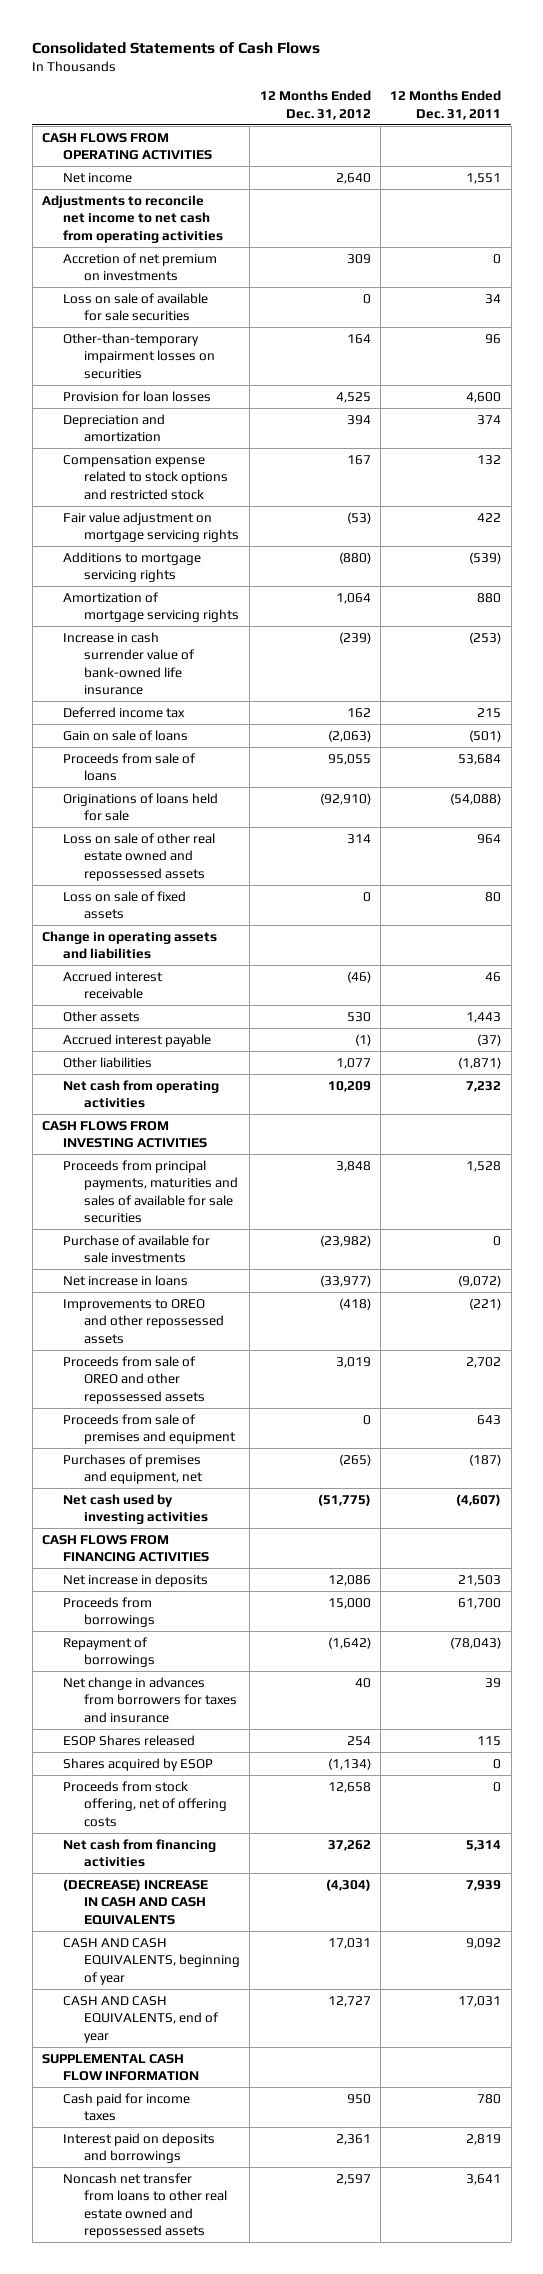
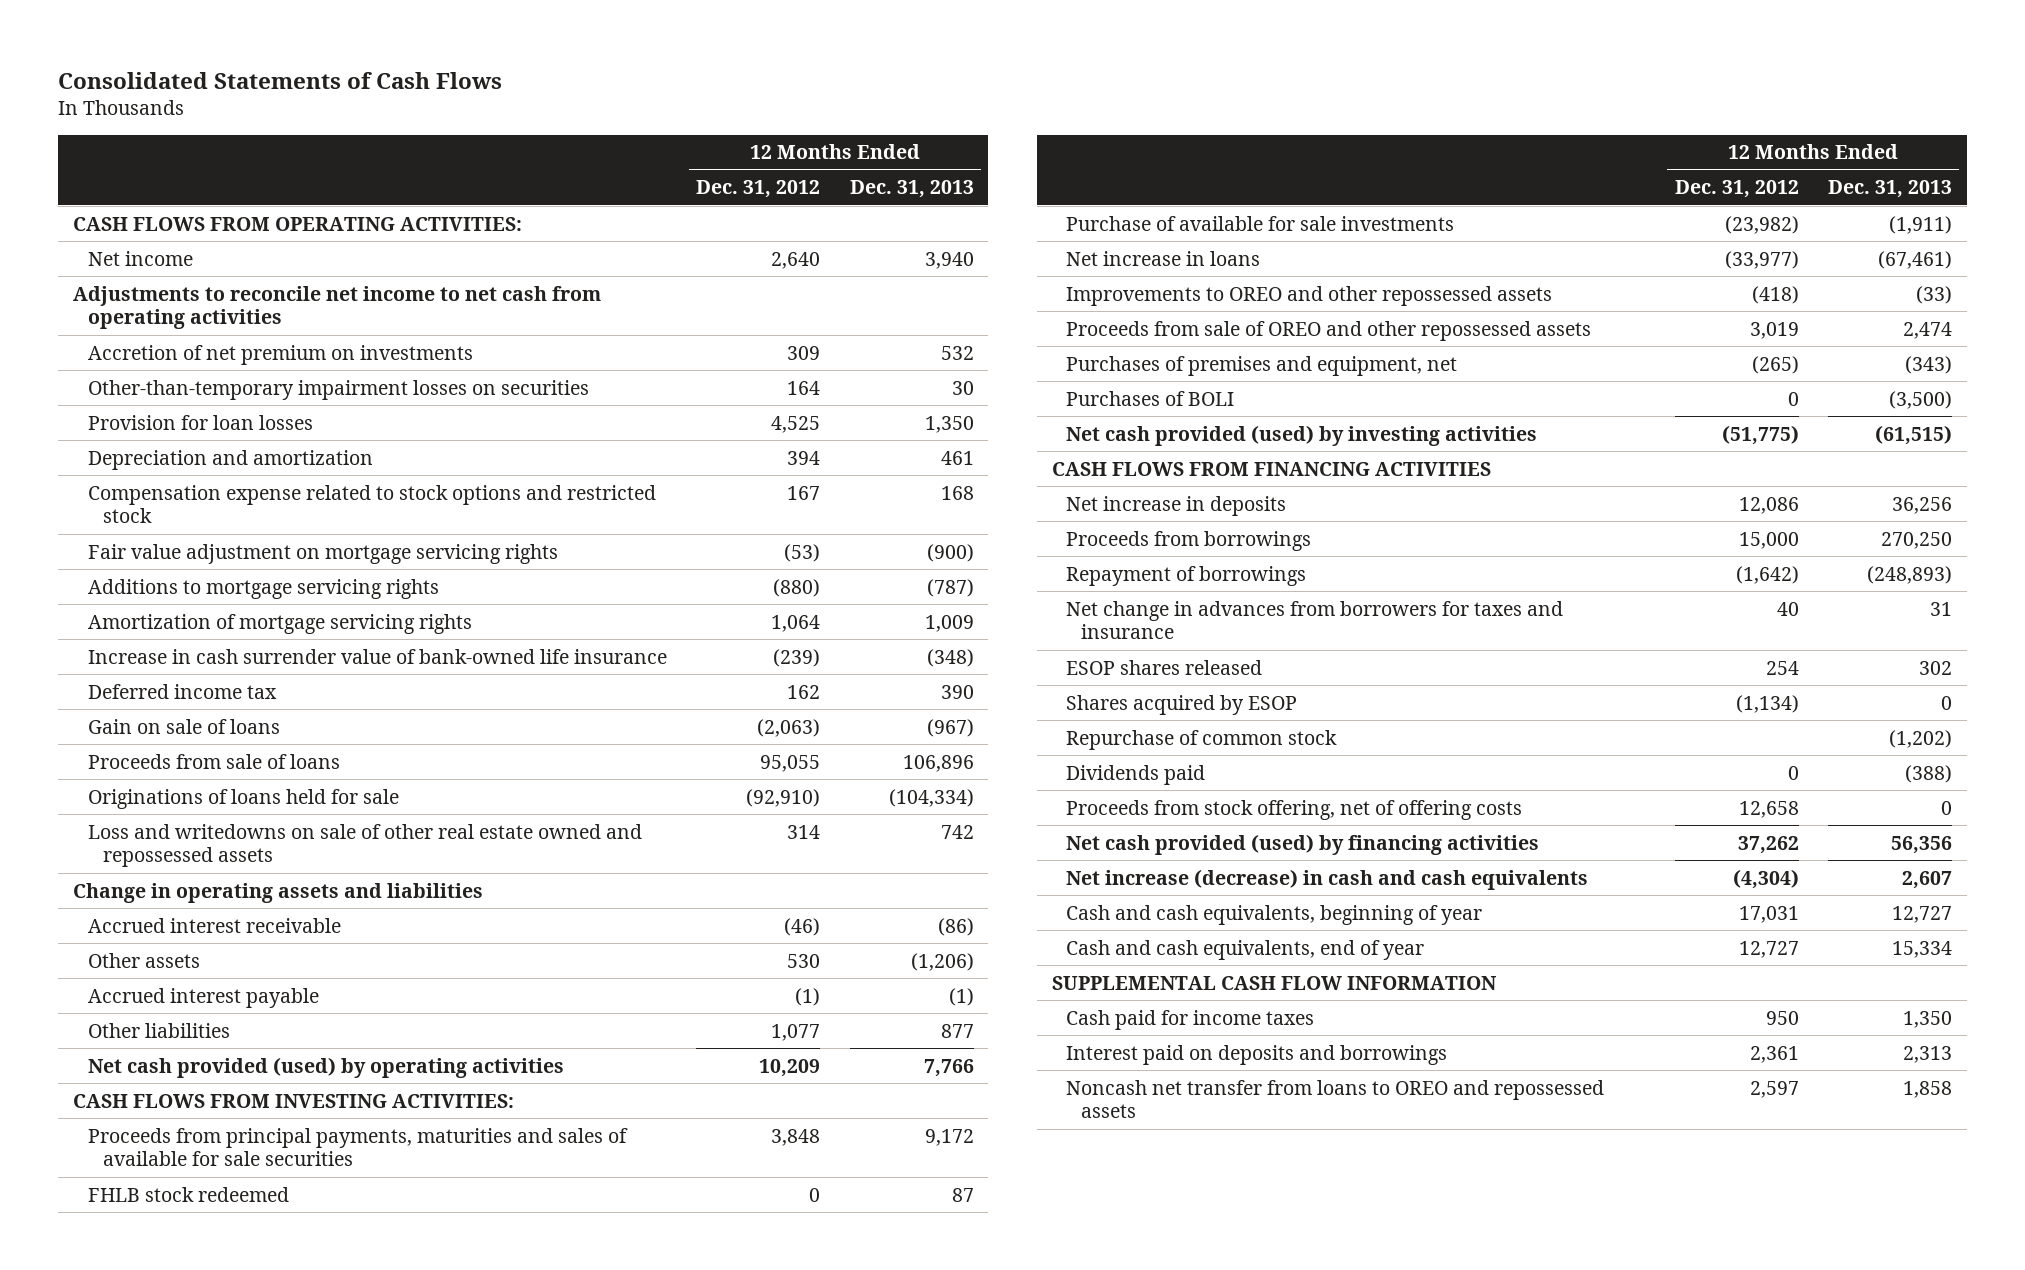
- | 12 Months Ended Dec. 31, 2012 | 12 Months Ended Dec. 31, 2011
+ | 12 Months Ended Dec. 31, 2012 | 12 Months Ended Dec. 31, 2013
- CASH FLOWS FROM OPERATING ACTIVITIES
+ CASH FLOWS FROM OPERATING ACTIVITIES:
- Loss on sale of available for sale securities | 0 | 34
- Loss on sale of other real estate owned and repossessed assets | 314 | 964
- Loss on sale of fixed assets | 0 | 80
+ Loss and writedowns on sale of other real estate owned and repossessed assets | 314 | 742
- Net cash from operating activities | 10,209 | 7,232
- CASH FLOWS FROM INVESTING ACTIVITIES
+ Net cash provided (used) by operating activities | 10,209 | 7,766
+ CASH FLOWS FROM INVESTING ACTIVITIES:
+ FHLB stock redeemed | 0 | 87
- Proceeds from sale of premises and equipment | 0 | 643
- Net cash used by investing activities | (51,775) | (4,607)
+ Purchases of BOLI | 0 | (3,500)
+ Net cash provided (used) by investing activities | (51,775) | (61,515)
- ESOP Shares released | 254 | 115
+ ESOP shares released | 254 | 302
+ Repurchase of common stock | | (1,202)
+ Dividends paid | 0 | (388)
- Net cash from financing activities | 37,262 | 5,314
- (DECREASE) INCREASE IN CASH AND CASH EQUIVALENTS | (4,304) | 7,939
- CASH AND CASH EQUIVALENTS, beginning of year | 17,031 | 9,092
- CASH AND CASH EQUIVALENTS, end of year | 12,727 | 17,031
+ Net cash provided (used) by financing activities | 37,262 | 56,356
+ Net increase (decrease) in cash and cash equivalents | (4,304) | 2,607
+ Cash and cash equivalents, beginning of year | 17,031 | 12,727
+ Cash and cash equivalents, end of year | 12,727 | 15,334
- Noncash net transfer from loans to other real estate owned and repossessed assets | 2,597 | 3,641
+ Noncash net transfer from loans to OREO and repossessed assets | 2,597 | 1,858

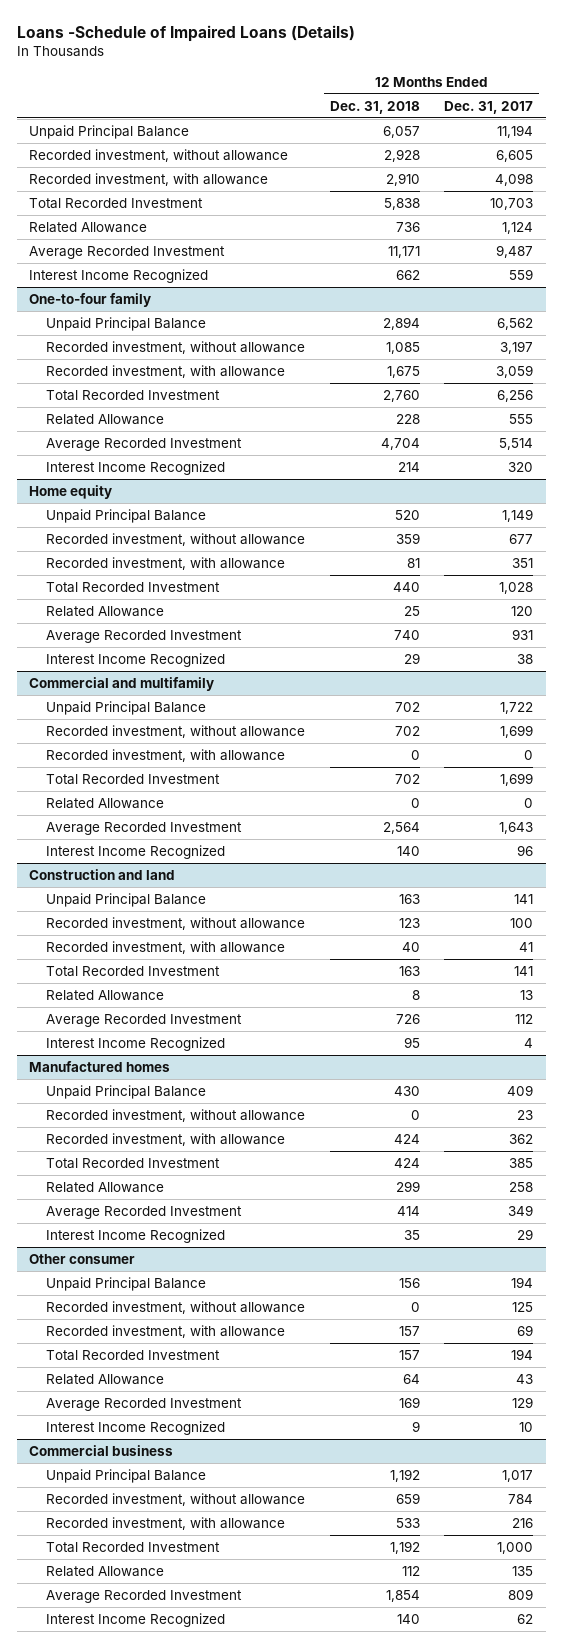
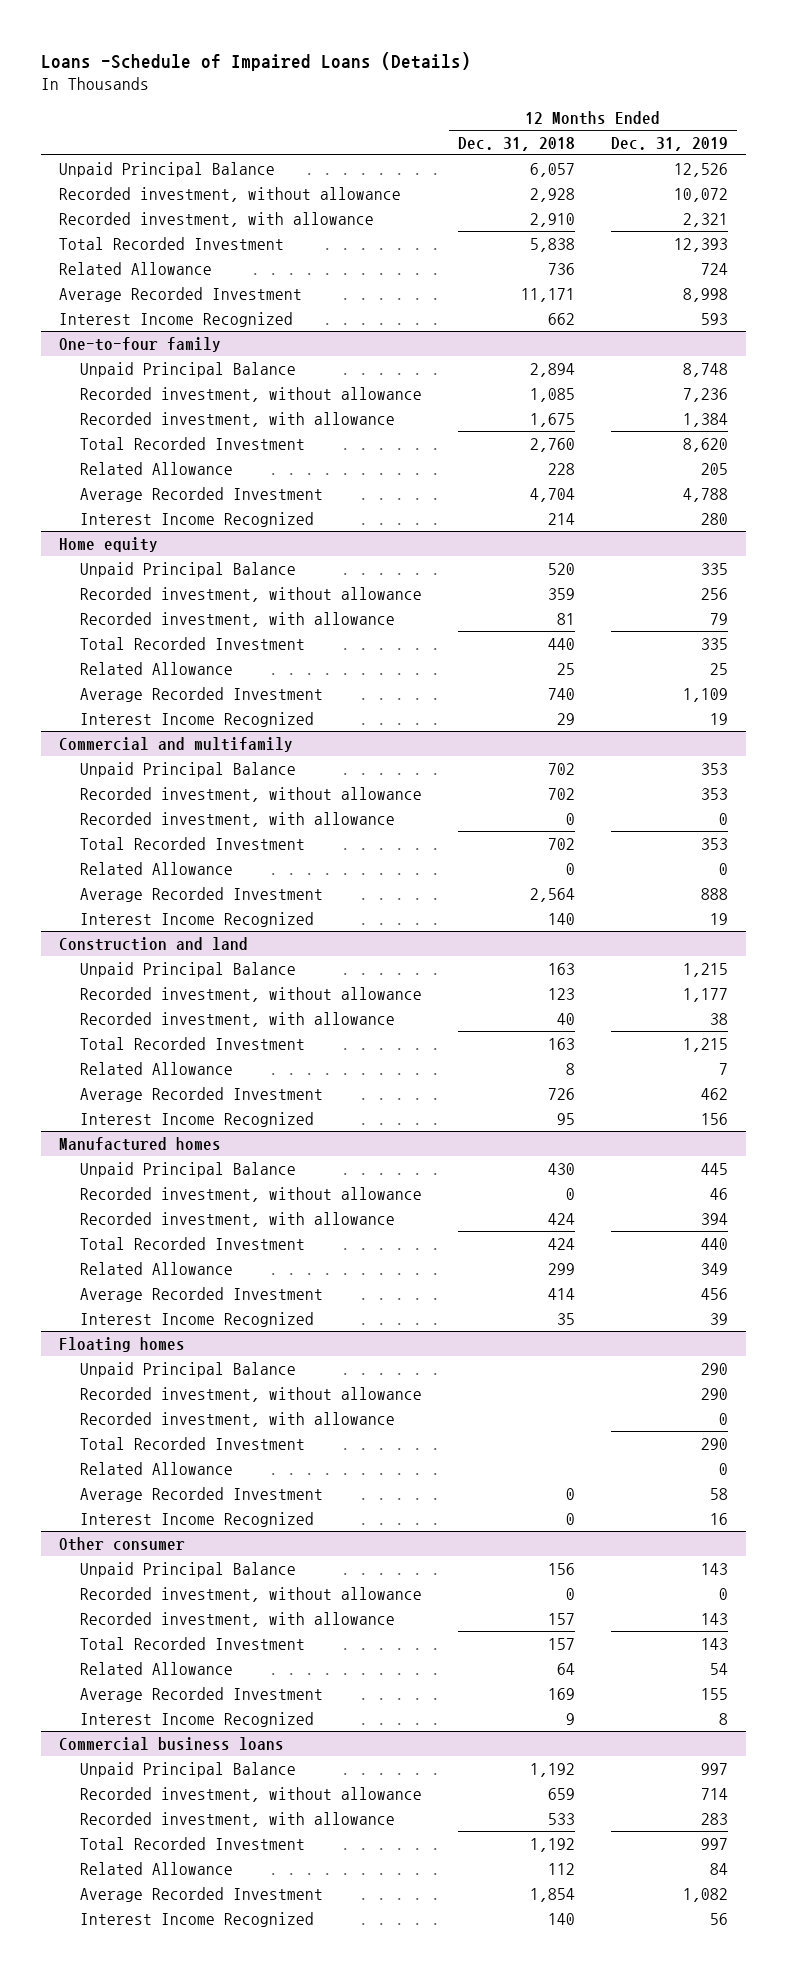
- | 12 Months Ended Dec. 31, 2018 | 12 Months Ended Dec. 31, 2017
+ | 12 Months Ended Dec. 31, 2018 | 12 Months Ended Dec. 31, 2019
+ Floating homes
+ Unpaid Principal Balance | | 290
+ Recorded investment, without allowance | | 290
+ Recorded investment, with allowance | | 0
+ Total Recorded Investment | | 290
+ Related Allowance | | 0
+ Average Recorded Investment | 0 | 58
+ Interest Income Recognized | 0 | 16
- Commercial business
+ Commercial business loans

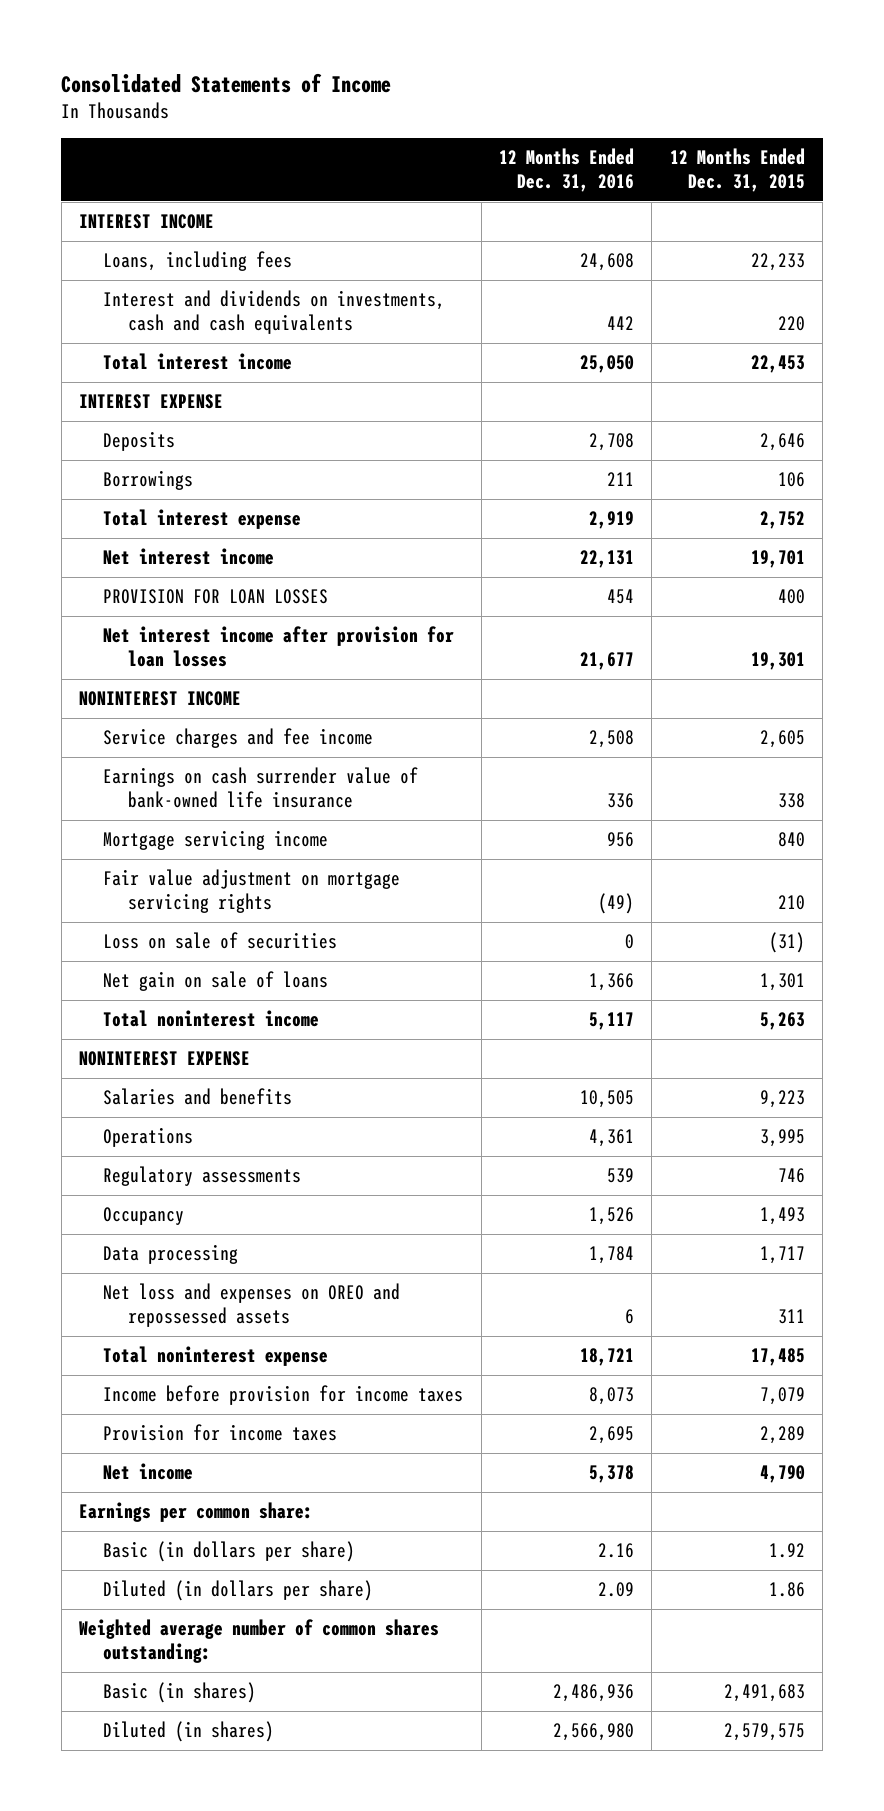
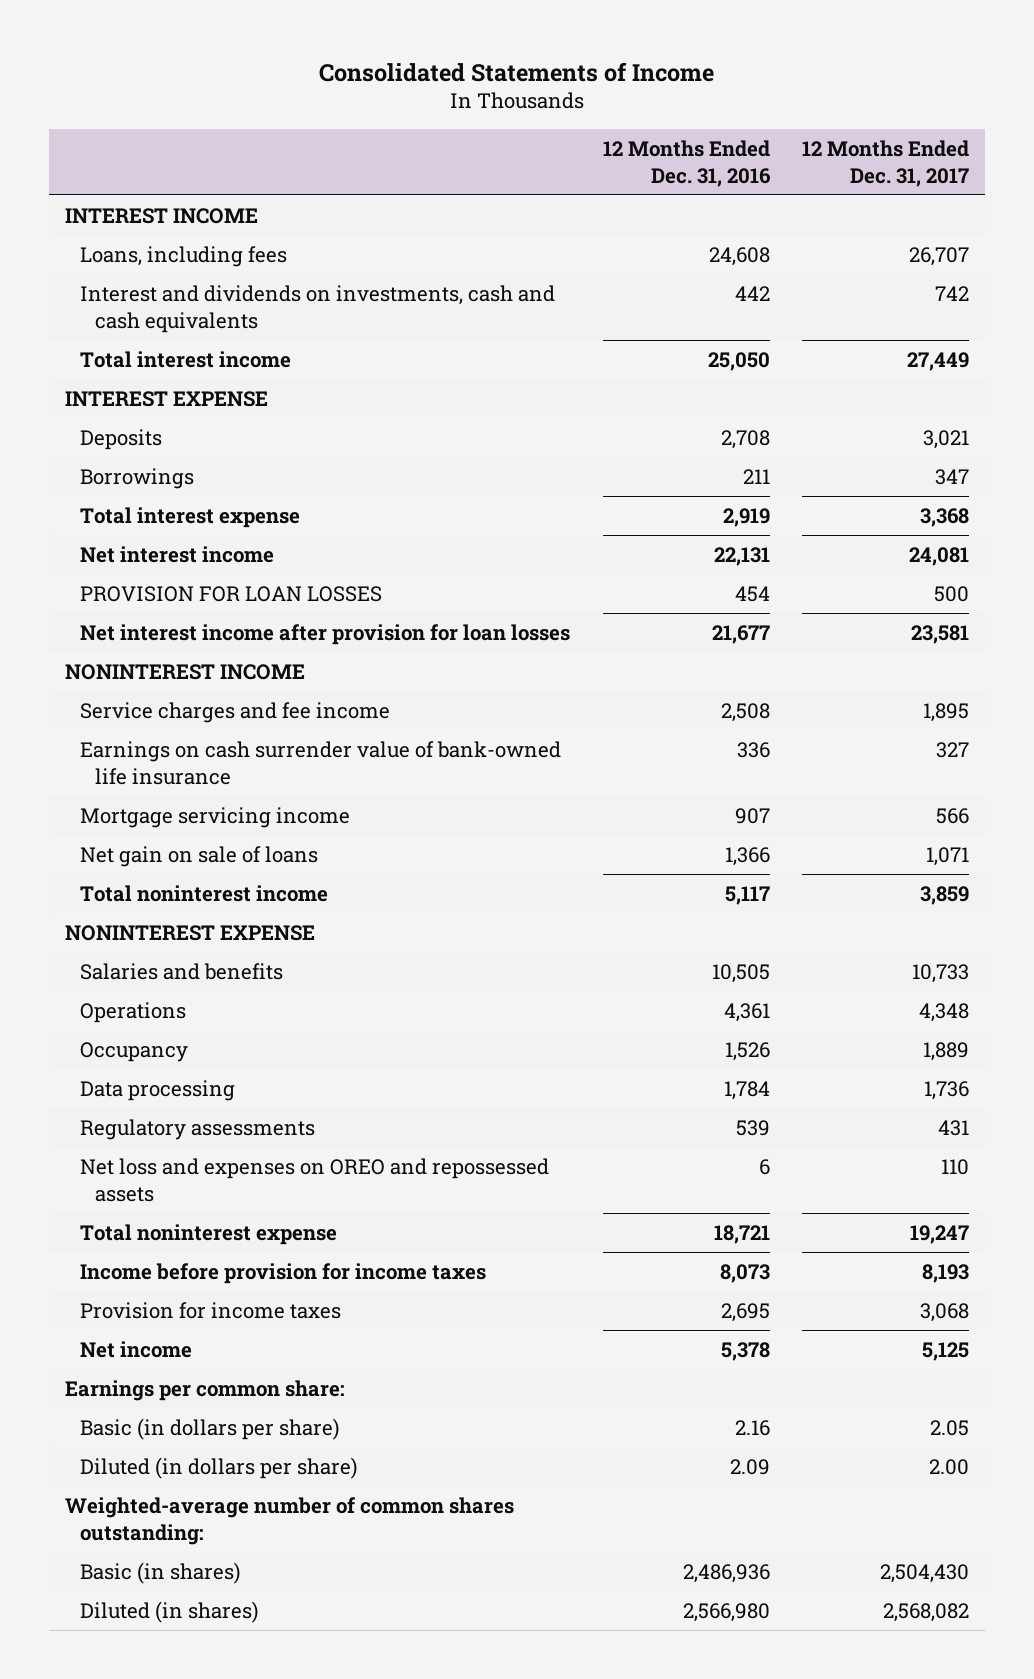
- | 12 Months Ended Dec. 31, 2016 | 12 Months Ended Dec. 31, 2015
+ | 12 Months Ended Dec. 31, 2016 | 12 Months Ended Dec. 31, 2017
- Mortgage servicing income | 956 | 840
- Fair value adjustment on mortgage servicing rights | (49) | 210
- Loss on sale of securities | 0 | (31)
+ Mortgage servicing income | 907 | 566
moved down: Regulatory assessments | 539 | 431
- Weighted average number of common shares outstanding:
+ Weighted-average number of common shares outstanding:

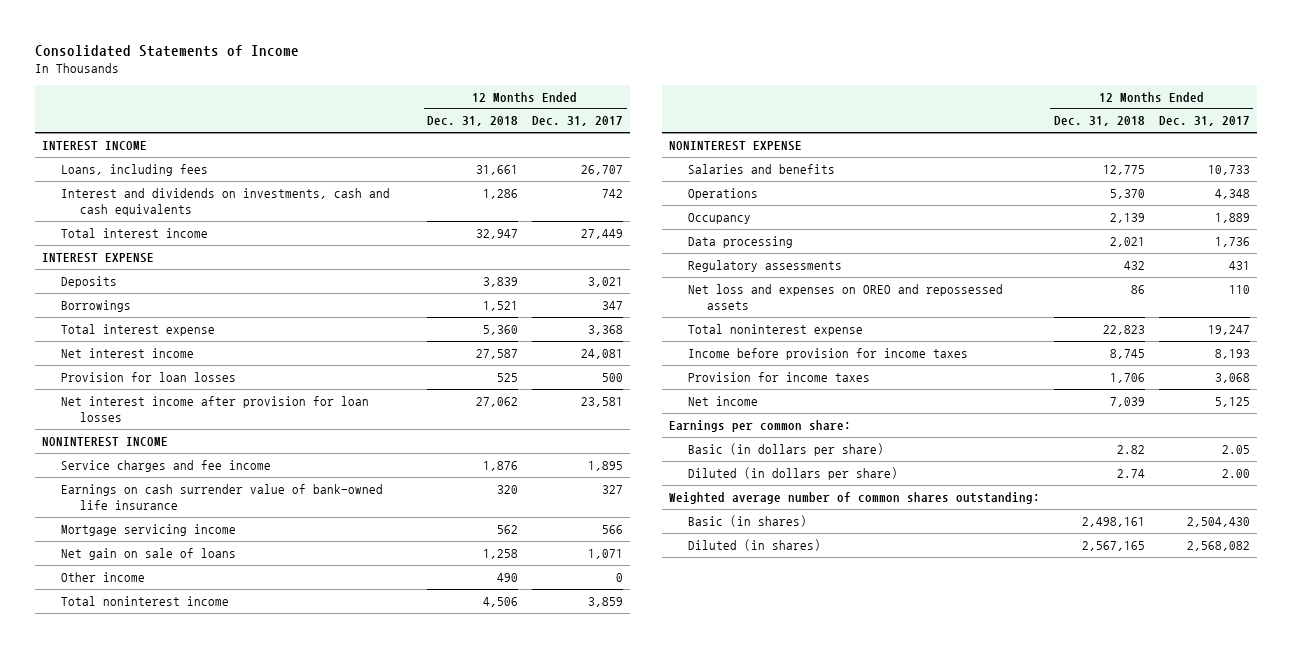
- | 12 Months Ended Dec. 31, 2016 | 12 Months Ended Dec. 31, 2017
+ | 12 Months Ended Dec. 31, 2018 | 12 Months Ended Dec. 31, 2017
- PROVISION FOR LOAN LOSSES | 454 | 500
+ Provision for loan losses | 525 | 500
+ Other income | 490 | 0
- Weighted-average number of common shares outstanding:
+ Weighted average number of common shares outstanding:

